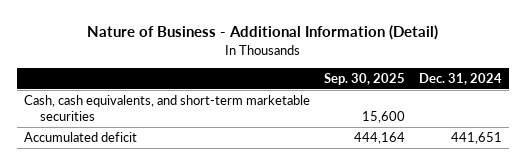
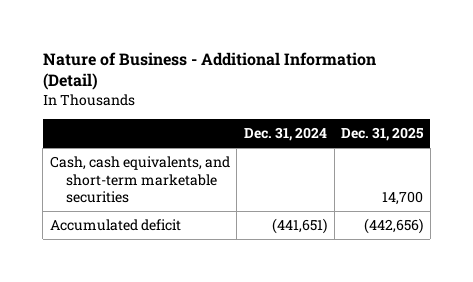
- | Sep. 30, 2025 | Dec. 31, 2024
+ | Dec. 31, 2024 | Dec. 31, 2025
- Accumulated deficit | 444,164 | 441,651
+ Accumulated deficit | (441,651) | (442,656)

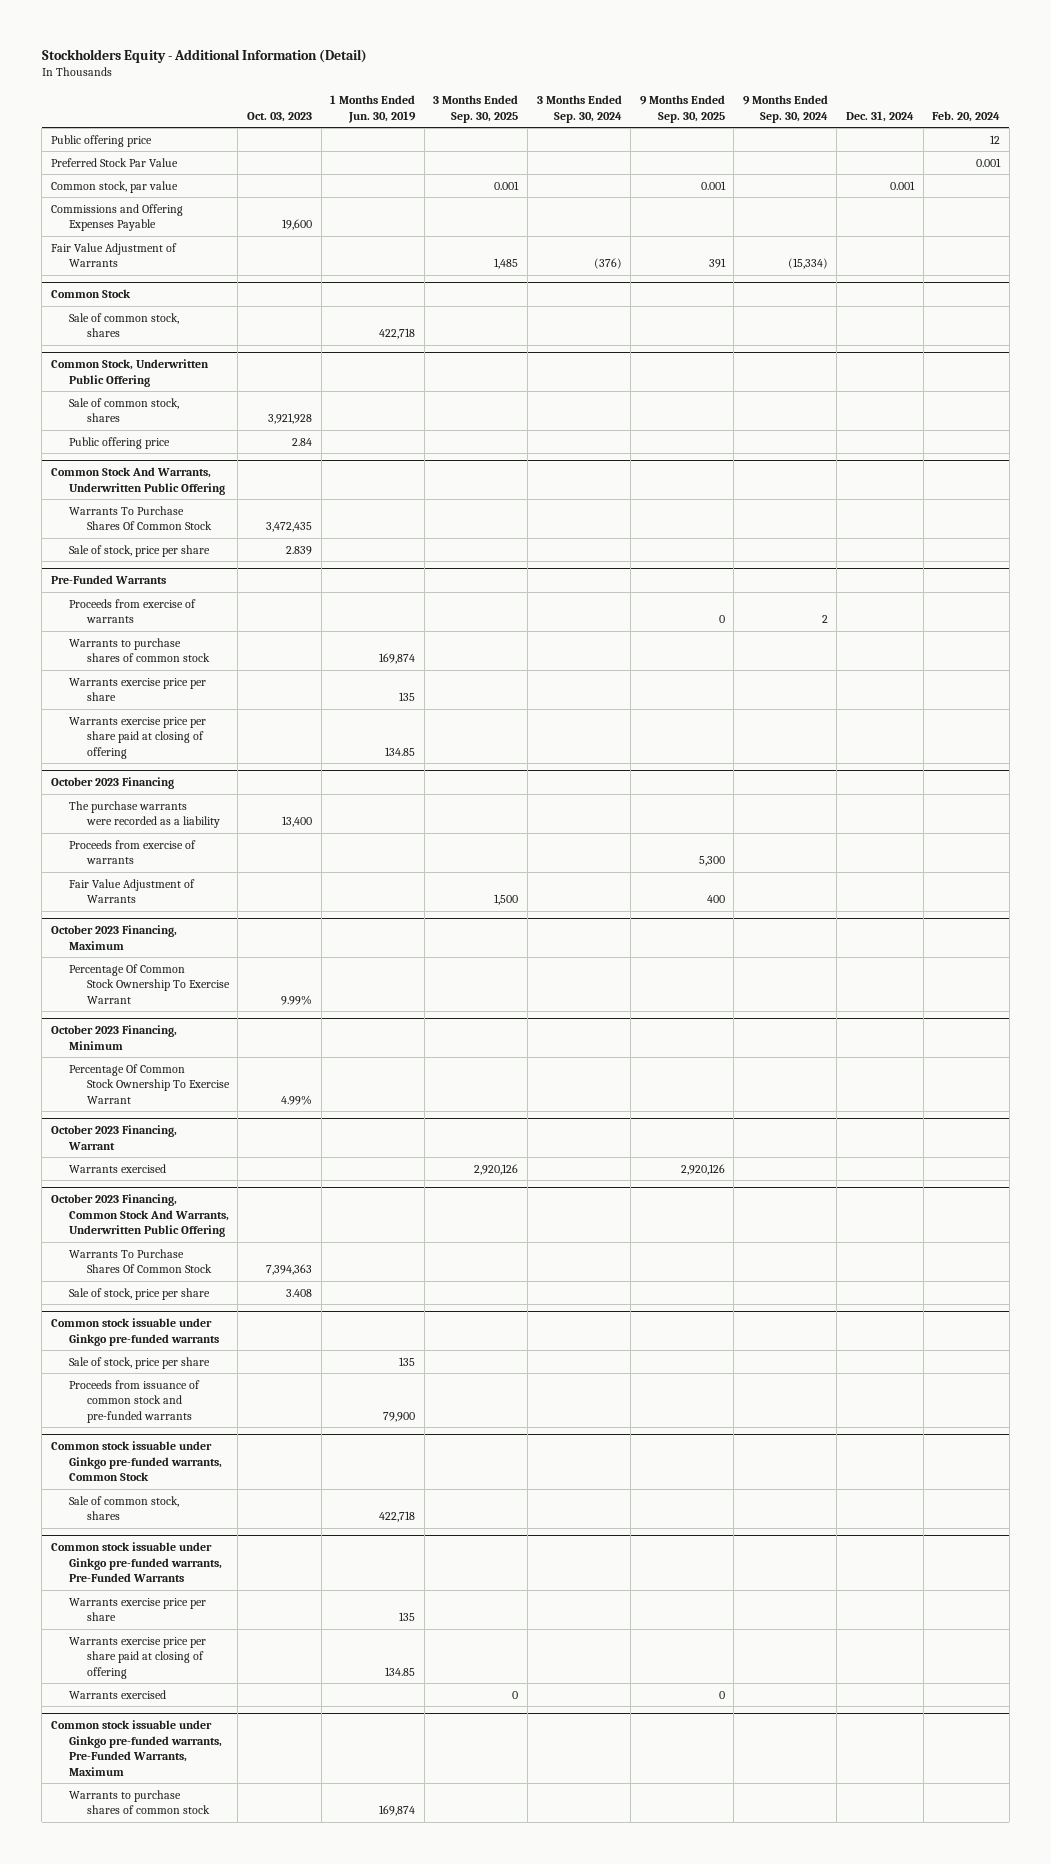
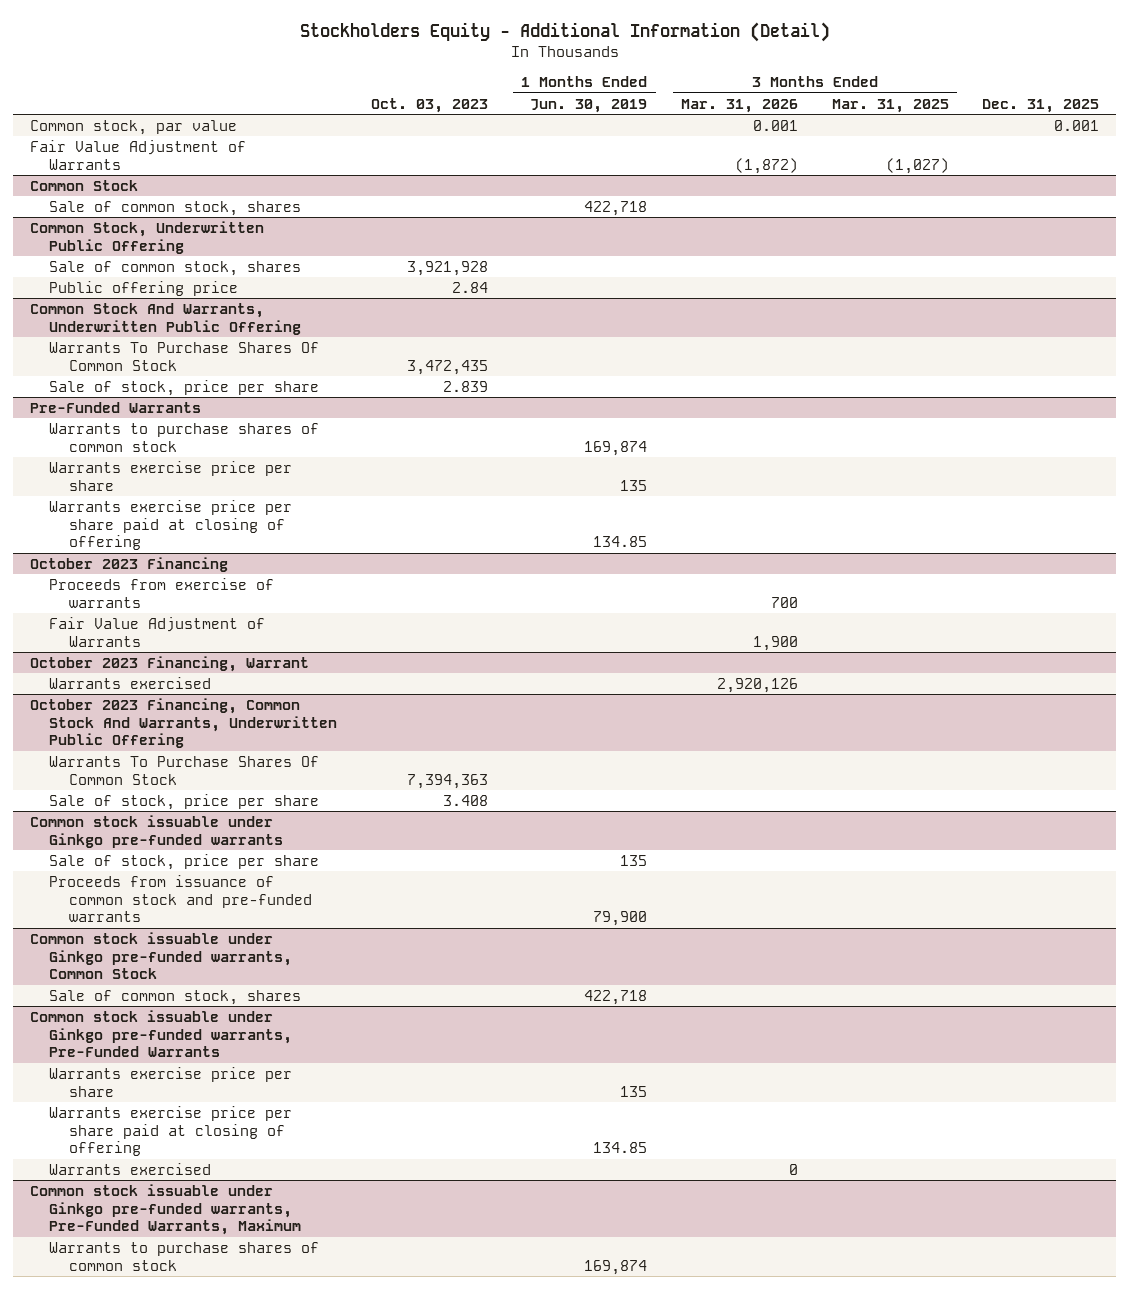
- | Oct. 03, 2023 | 1 Months Ended Jun. 30, 2019 | 3 Months Ended Sep. 30, 2025 | 3 Months Ended Sep. 30, 2024 | 9 Months Ended Sep. 30, 2025 | 9 Months Ended Sep. 30, 2024 | Dec. 31, 2024 | Feb. 20, 2024
+ | Oct. 03, 2023 | 1 Months Ended Jun. 30, 2019 | 3 Months Ended Mar. 31, 2026 | 3 Months Ended Mar. 31, 2025 | Dec. 31, 2025
- Public offering price | | | | | | | | 12
- Preferred Stock Par Value | | | | | | | | 0.001
- Commissions and Offering Expenses Payable | 19,600 | | | | | | |
@ Pre-Funded Warrants
- Proceeds from exercise of warrants | | | | | 0 | 2 | |
@ October 2023 Financing
- The purchase warrants were recorded as a liability | 13,400 | | | | | | |
- October 2023 Financing, Maximum
- Percentage Of Common Stock Ownership To Exercise Warrant | 9.99% | | | | | | |
- October 2023 Financing, Minimum
- Percentage Of Common Stock Ownership To Exercise Warrant | 4.99% | | | | | | |

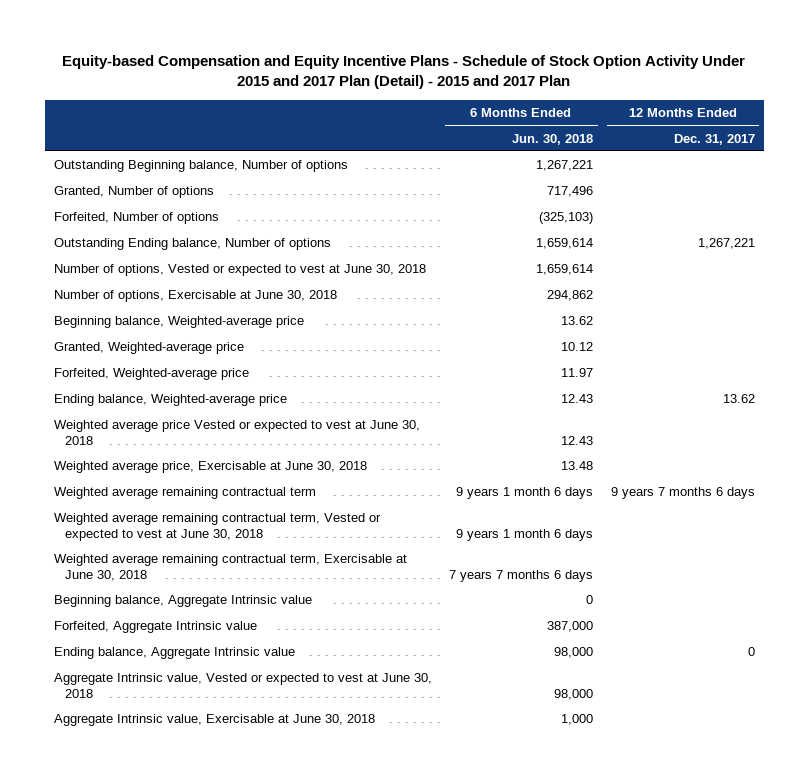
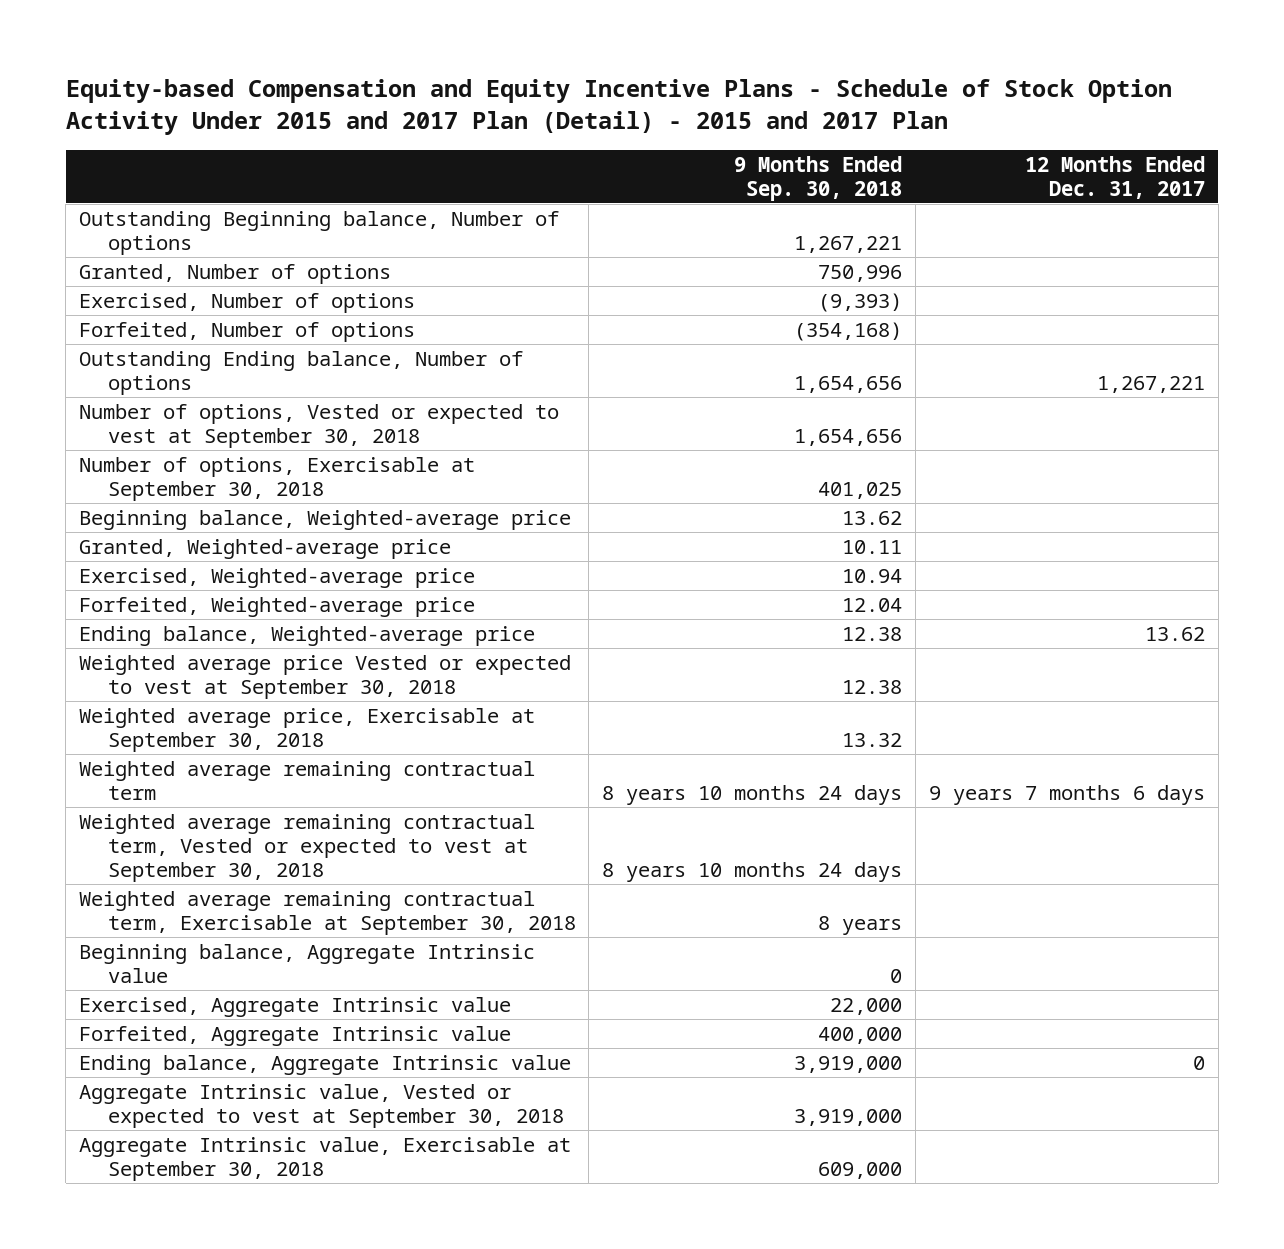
- | 6 Months Ended Jun. 30, 2018 | 12 Months Ended Dec. 31, 2017
+ | 9 Months Ended Sep. 30, 2018 | 12 Months Ended Dec. 31, 2017
+ Exercised, Number of options | (9,393) |
- Number of options, Vested or expected to vest at June 30, 2018 | 1,659,614 |
- Number of options, Exercisable at June 30, 2018 | 294,862 |
+ Number of options, Vested or expected to vest at September 30, 2018 | 1,654,656 |
+ Number of options, Exercisable at September 30, 2018 | 401,025 |
+ Exercised, Weighted-average price | 10.94 |
- Weighted average price Vested or expected to vest at June 30, 2018 | 12.43 |
- Weighted average price, Exercisable at June 30, 2018 | 13.48 |
+ Weighted average price Vested or expected to vest at September 30, 2018 | 12.38 |
+ Weighted average price, Exercisable at September 30, 2018 | 13.32 |
- Weighted average remaining contractual term, Vested or expected to vest at June 30, 2018 | 9 years 1 month 6 days |
- Weighted average remaining contractual term, Exercisable at June 30, 2018 | 7 years 7 months 6 days |
+ Weighted average remaining contractual term, Vested or expected to vest at September 30, 2018 | 8 years 10 months 24 days |
+ Weighted average remaining contractual term, Exercisable at September 30, 2018 | 8 years |
+ Exercised, Aggregate Intrinsic value | 22,000 |
- Aggregate Intrinsic value, Vested or expected to vest at June 30, 2018 | 98,000 |
- Aggregate Intrinsic value, Exercisable at June 30, 2018 | 1,000 |
+ Aggregate Intrinsic value, Vested or expected to vest at September 30, 2018 | 3,919,000 |
+ Aggregate Intrinsic value, Exercisable at September 30, 2018 | 609,000 |

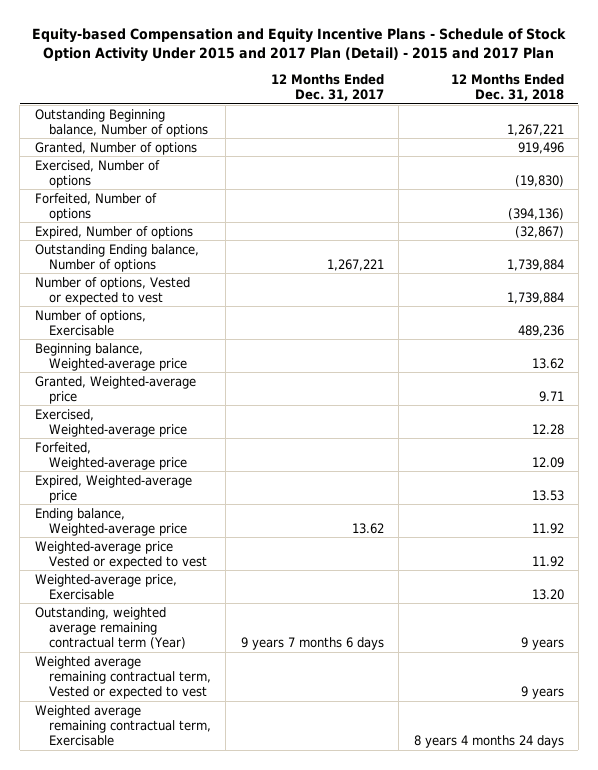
- | 9 Months Ended Sep. 30, 2018 | 12 Months Ended Dec. 31, 2017
+ | 12 Months Ended Dec. 31, 2017 | 12 Months Ended Dec. 31, 2018
+ Expired, Number of options | | (32,867)
- Number of options, Vested or expected to vest at September 30, 2018 | 1,654,656 |
- Number of options, Exercisable at September 30, 2018 | 401,025 |
+ Number of options, Vested or expected to vest | | 1,739,884
+ Number of options, Exercisable | | 489,236
+ Expired, Weighted-average price | | 13.53
- Weighted average price Vested or expected to vest at September 30, 2018 | 12.38 |
- Weighted average price, Exercisable at September 30, 2018 | 13.32 |
- Weighted average remaining contractual term | 8 years 10 months 24 days | 9 years 7 months 6 days
- Weighted average remaining contractual term, Vested or expected to vest at September 30, 2018 | 8 years 10 months 24 days |
- Weighted average remaining contractual term, Exercisable at September 30, 2018 | 8 years |
- Beginning balance, Aggregate Intrinsic value | 0 |
- Exercised, Aggregate Intrinsic value | 22,000 |
- Forfeited, Aggregate Intrinsic value | 400,000 |
- Ending balance, Aggregate Intrinsic value | 3,919,000 | 0
- Aggregate Intrinsic value, Vested or expected to vest at September 30, 2018 | 3,919,000 |
- Aggregate Intrinsic value, Exercisable at September 30, 2018 | 609,000 |
+ Weighted-average price Vested or expected to vest | | 11.92
+ Weighted-average price, Exercisable | | 13.20
+ Outstanding, weighted average remaining contractual term (Year) | 9 years 7 months 6 days | 9 years
+ Weighted average remaining contractual term, Vested or expected to vest | | 9 years
+ Weighted average remaining contractual term, Exercisable | | 8 years 4 months 24 days

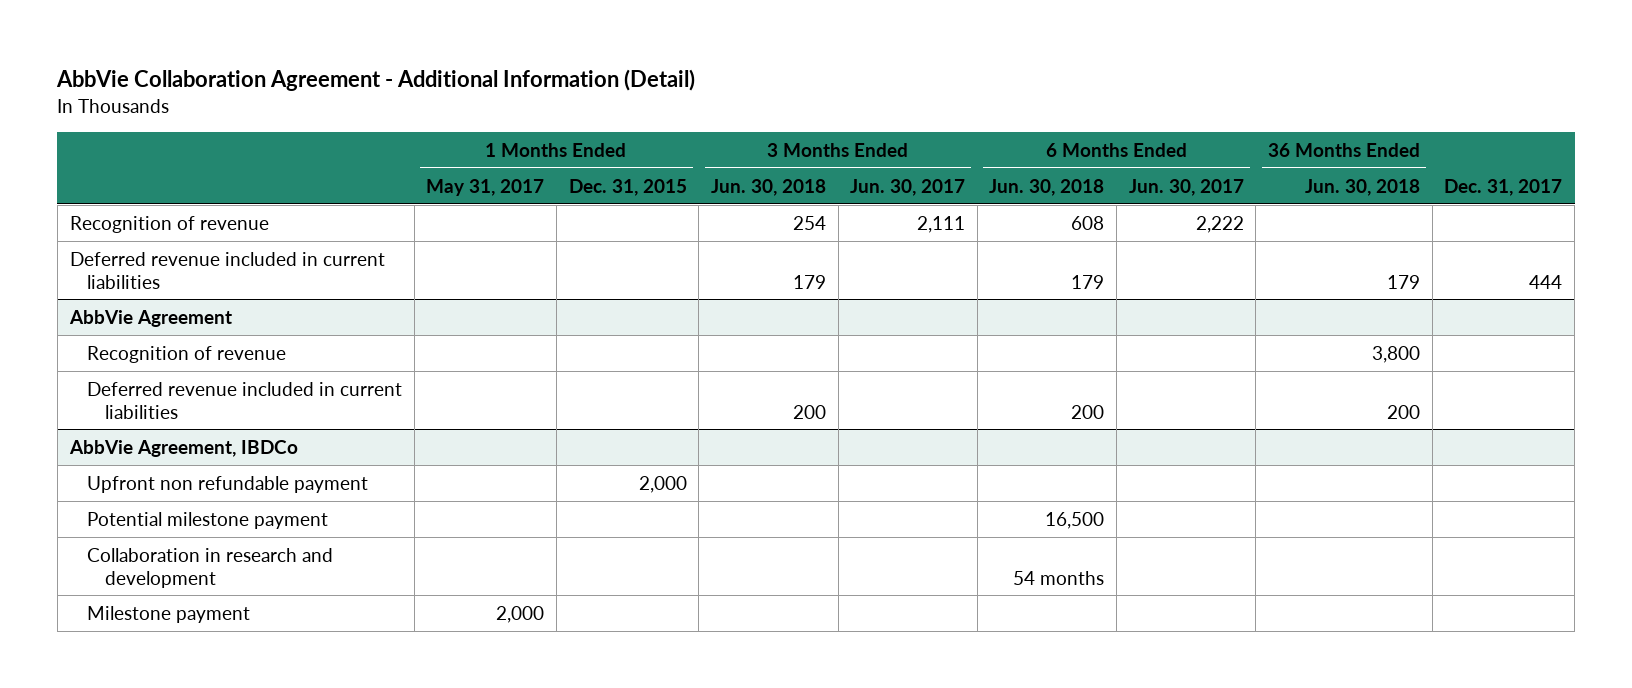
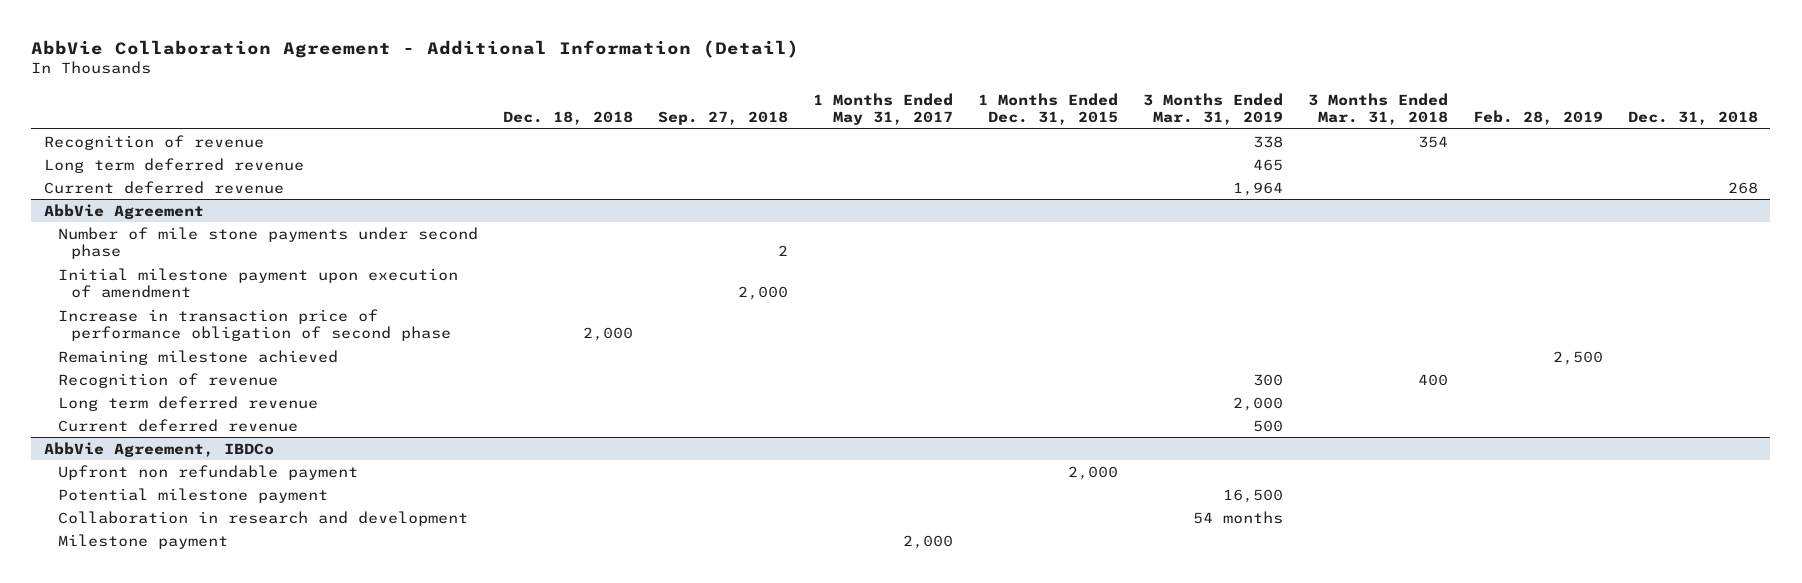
- | 1 Months Ended May 31, 2017 | 1 Months Ended Dec. 31, 2015 | 3 Months Ended Jun. 30, 2018 | 3 Months Ended Jun. 30, 2017 | 6 Months Ended Jun. 30, 2018 | 6 Months Ended Jun. 30, 2017 | 36 Months Ended Jun. 30, 2018 | Dec. 31, 2017
+ | Dec. 18, 2018 | Sep. 27, 2018 | 1 Months Ended May 31, 2017 | 1 Months Ended Dec. 31, 2015 | 3 Months Ended Mar. 31, 2019 | 3 Months Ended Mar. 31, 2018 | Feb. 28, 2019 | Dec. 31, 2018
- Deferred revenue included in current liabilities | | | 179 | | 179 | | 179 | 444
+ Long term deferred revenue | | | | | 465 | | |
+ Current deferred revenue | | | | | 1,964 | | | 268
@ AbbVie Agreement
+ Number of mile stone payments under second phase | | 2 | | | | | |
+ Initial milestone payment upon execution of amendment | | 2,000 | | | | | |
+ Increase in transaction price of performance obligation of second phase | 2,000 | | | | | | |
+ Remaining milestone achieved | | | | | | | 2,500 |
- Deferred revenue included in current liabilities | | | 200 | | 200 | | 200 |
+ Long term deferred revenue | | | | | 2,000 | | |
+ Current deferred revenue | | | | | 500 | | |

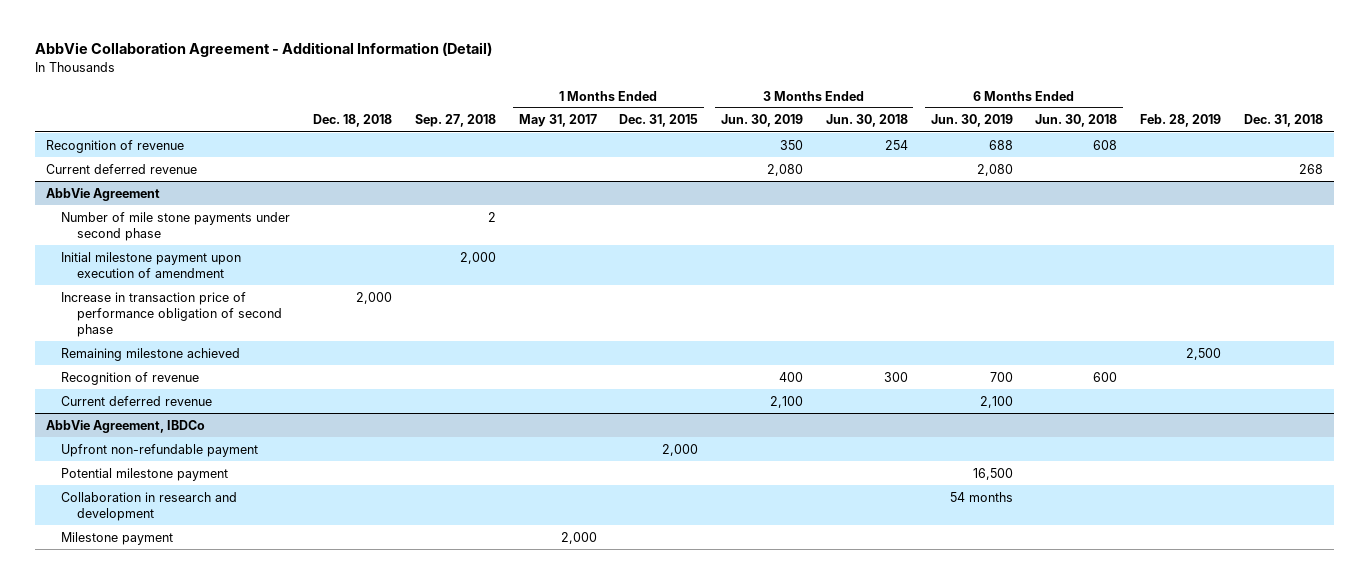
- | Dec. 18, 2018 | Sep. 27, 2018 | 1 Months Ended May 31, 2017 | 1 Months Ended Dec. 31, 2015 | 3 Months Ended Mar. 31, 2019 | 3 Months Ended Mar. 31, 2018 | Feb. 28, 2019 | Dec. 31, 2018
+ | Dec. 18, 2018 | Sep. 27, 2018 | 1 Months Ended May 31, 2017 | 1 Months Ended Dec. 31, 2015 | 3 Months Ended Jun. 30, 2019 | 3 Months Ended Jun. 30, 2018 | 6 Months Ended Jun. 30, 2019 | 6 Months Ended Jun. 30, 2018 | Feb. 28, 2019 | Dec. 31, 2018
- Long term deferred revenue | | | | | 465 | | |
@ AbbVie Agreement
- Long term deferred revenue | | | | | 2,000 | | |
@ AbbVie Agreement, IBDCo
- Upfront non refundable payment | | | | 2,000 | | | |
+ Upfront non-refundable payment | | | | 2,000 | | | | | |

